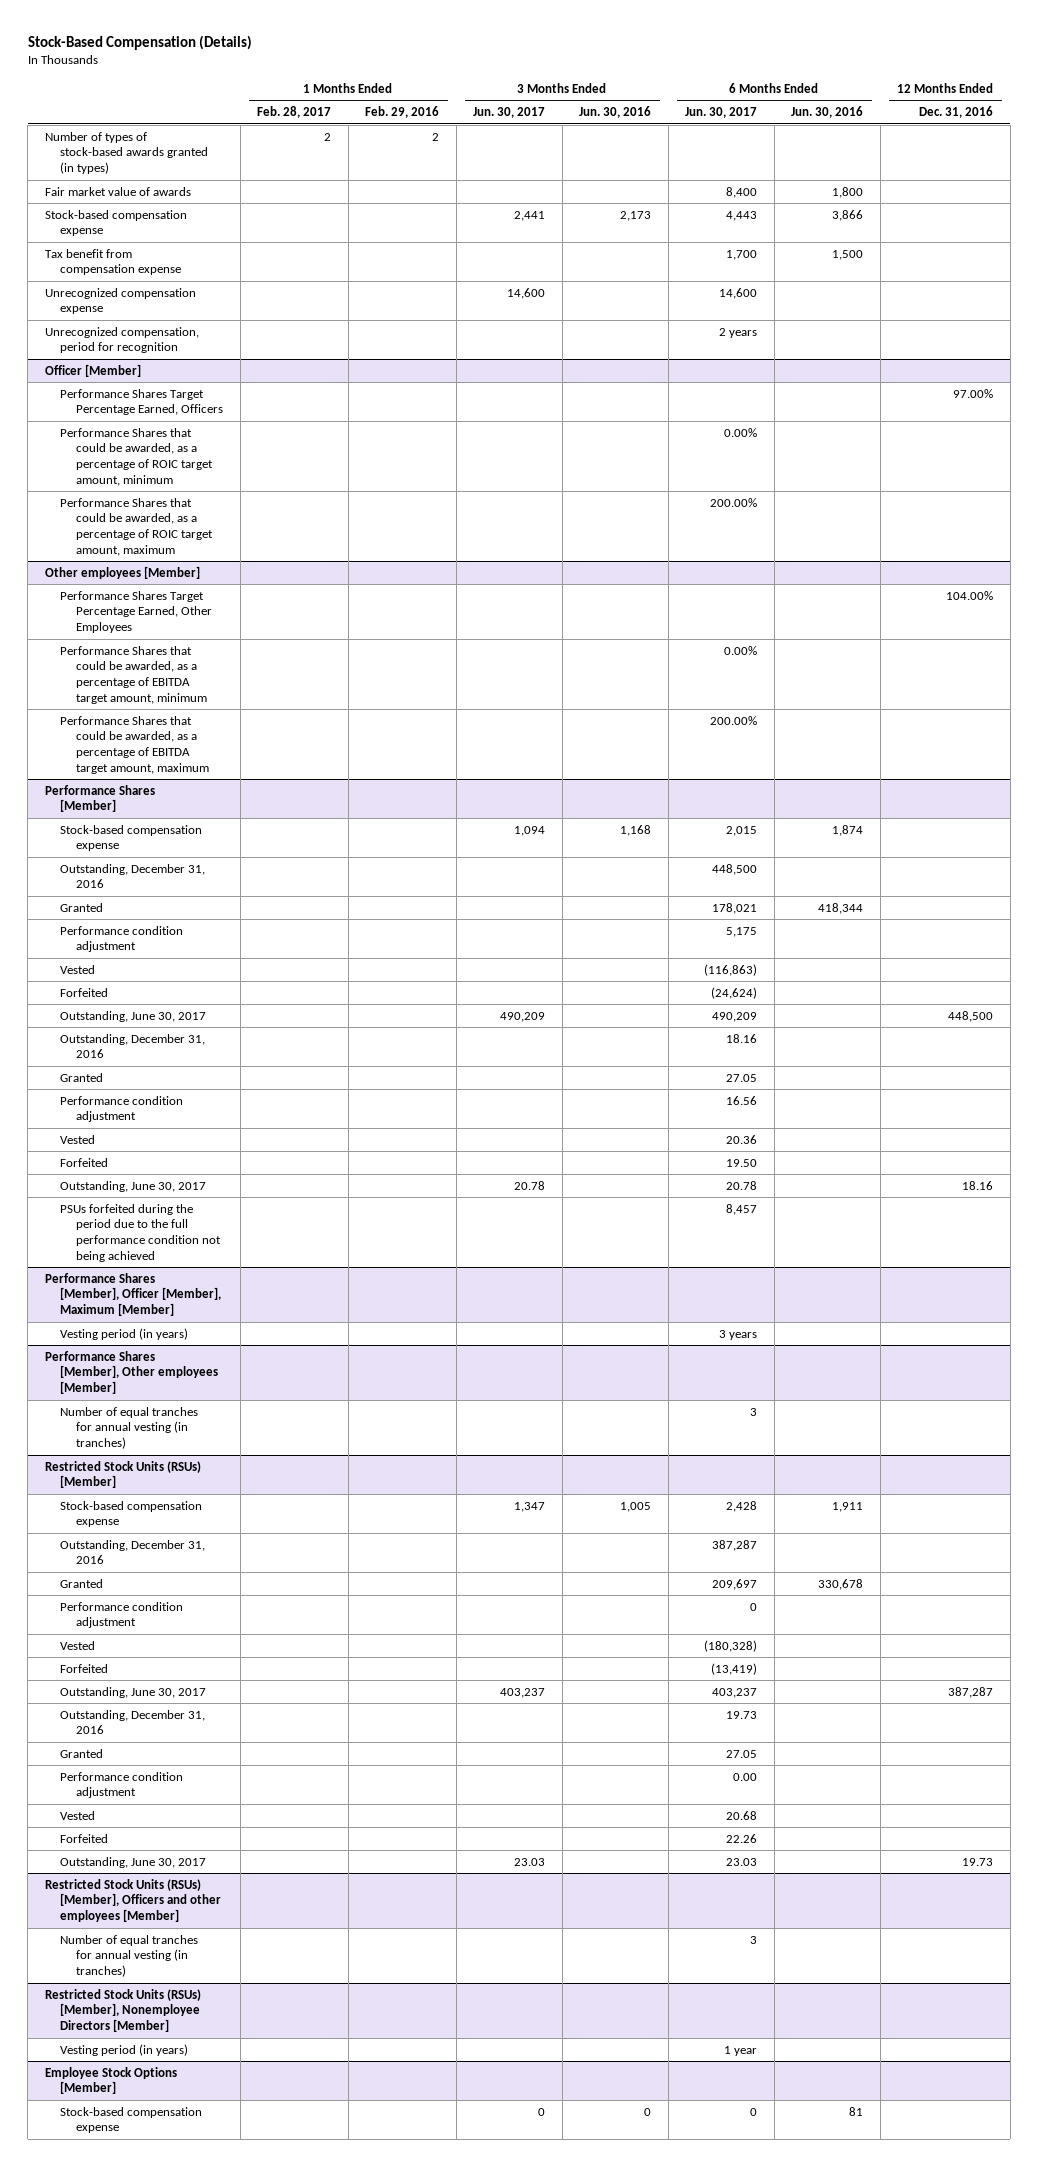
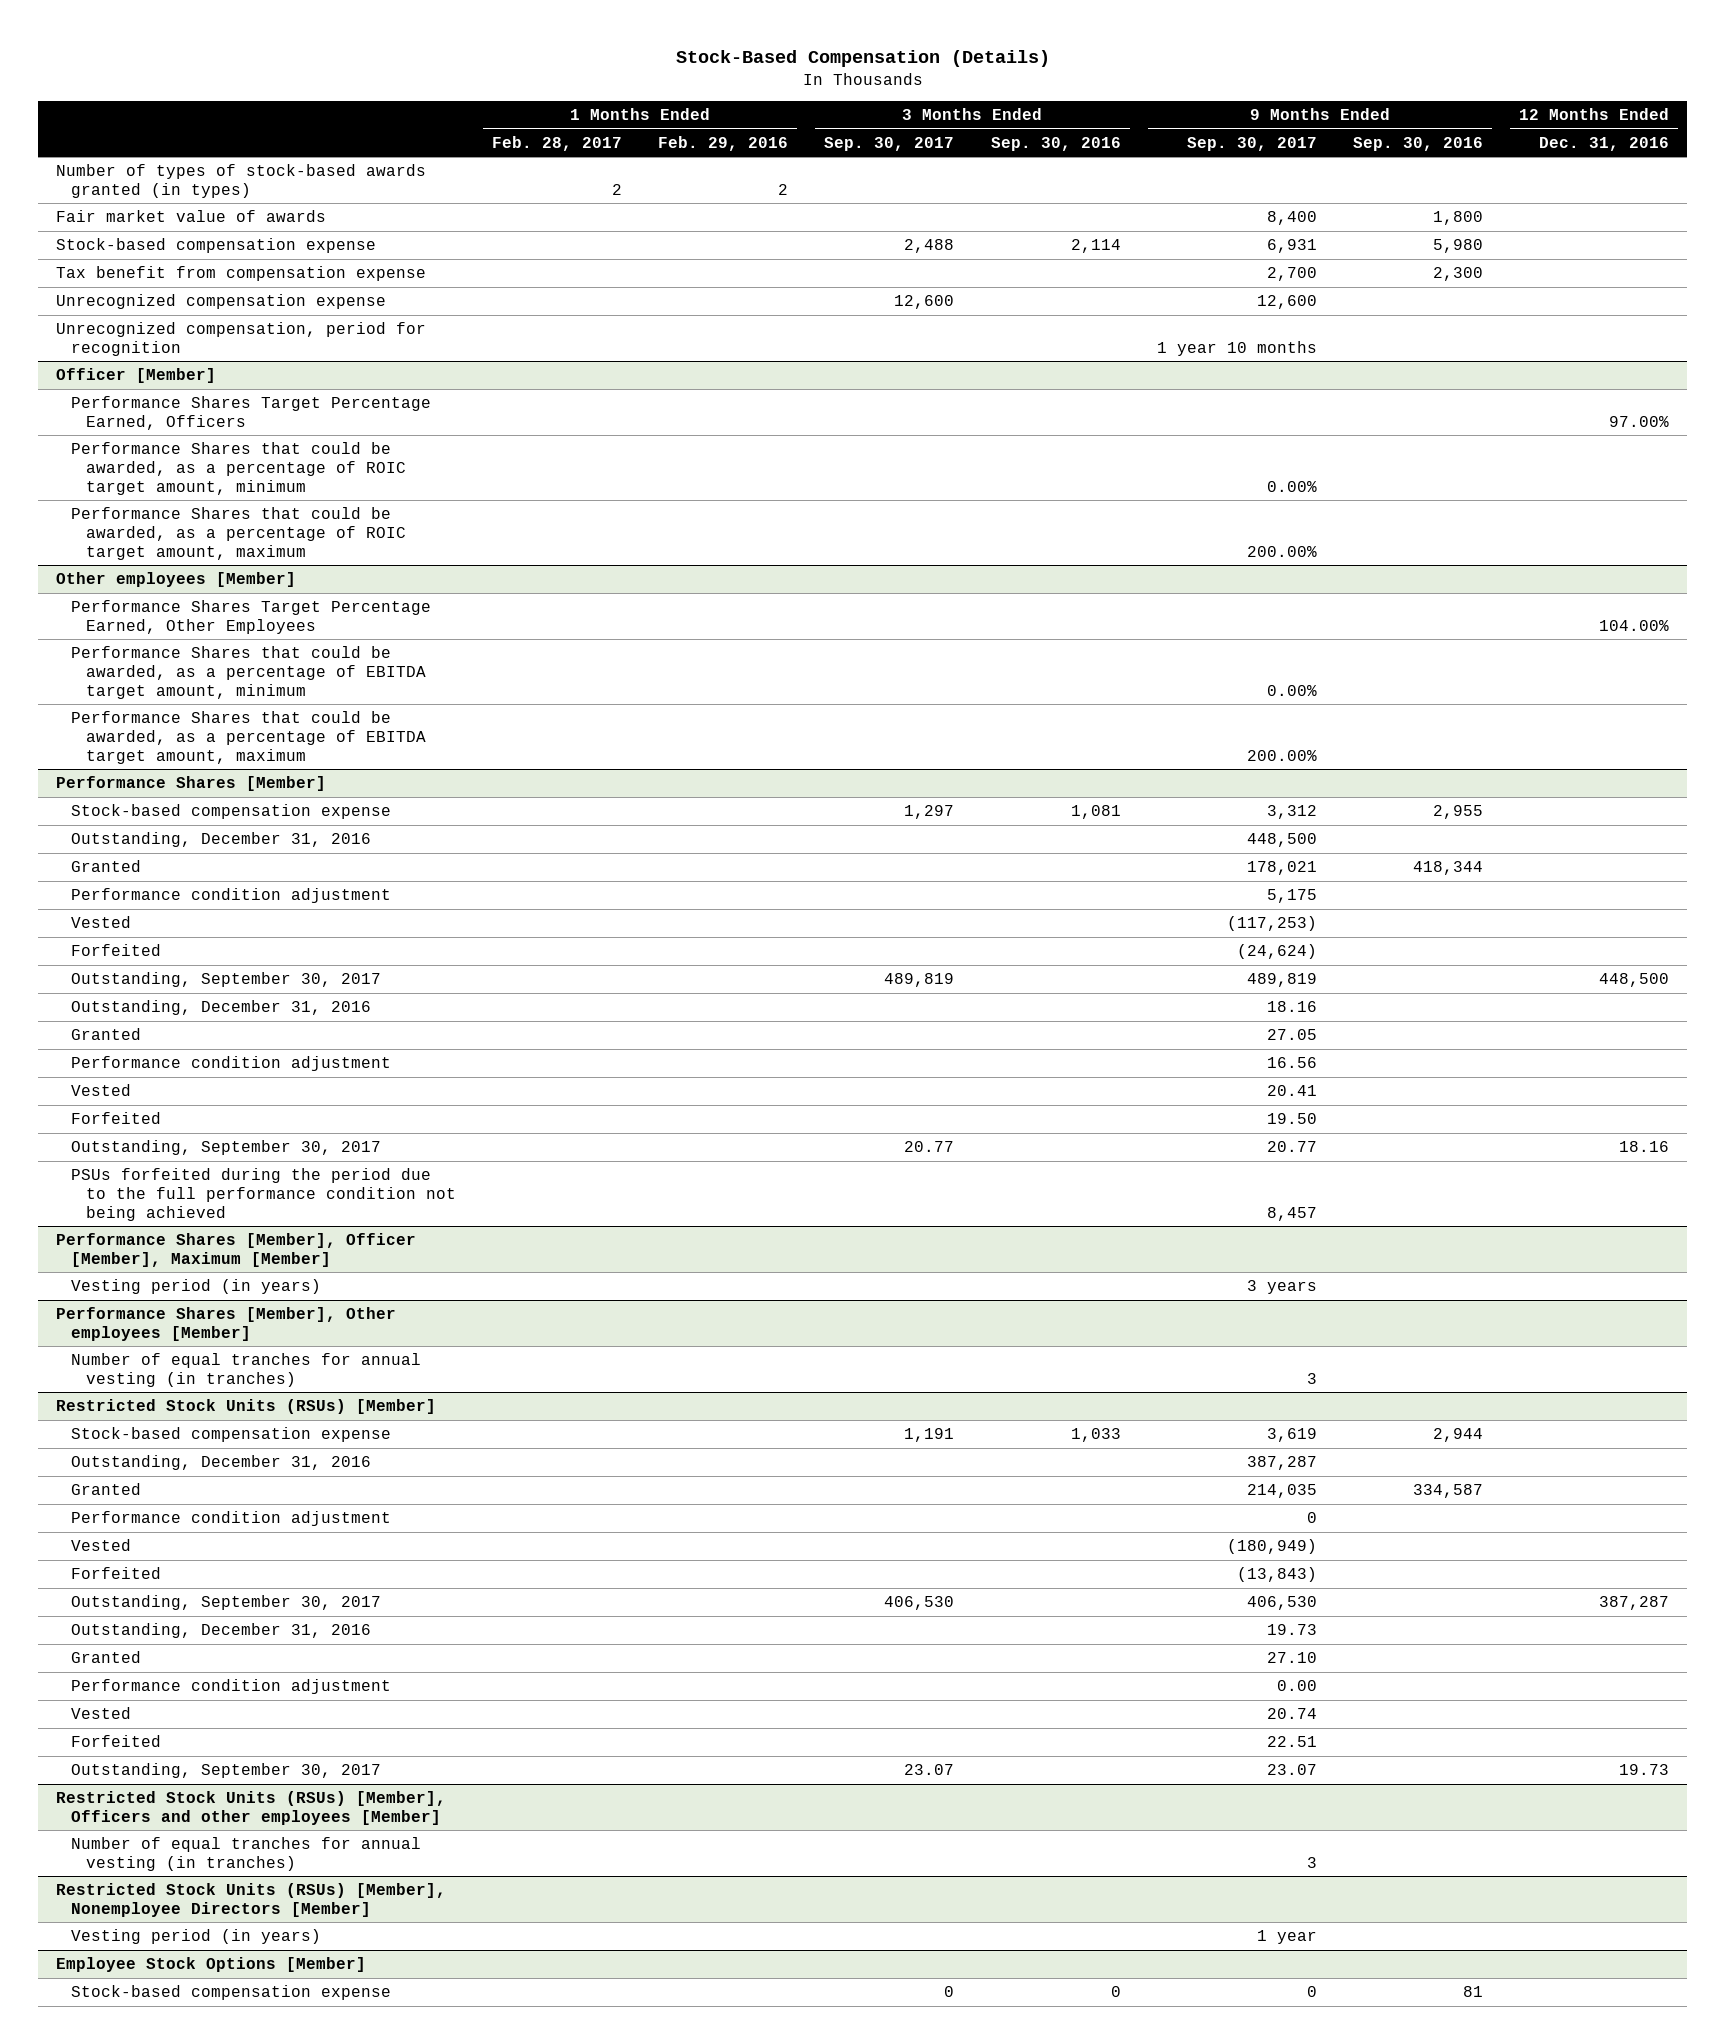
- | 1 Months Ended Feb. 28, 2017 | 1 Months Ended Feb. 29, 2016 | 3 Months Ended Jun. 30, 2017 | 3 Months Ended Jun. 30, 2016 | 6 Months Ended Jun. 30, 2017 | 6 Months Ended Jun. 30, 2016 | 12 Months Ended Dec. 31, 2016
+ | 1 Months Ended Feb. 28, 2017 | 1 Months Ended Feb. 29, 2016 | 3 Months Ended Sep. 30, 2017 | 3 Months Ended Sep. 30, 2016 | 9 Months Ended Sep. 30, 2017 | 9 Months Ended Sep. 30, 2016 | 12 Months Ended Dec. 31, 2016
@ Performance Shares [Member]
- Outstanding, June 30, 2017 | | | 490,209 | | 490,209 | | 448,500
+ Outstanding, September 30, 2017 | | | 489,819 | | 489,819 | | 448,500
- Outstanding, June 30, 2017 | | | 20.78 | | 20.78 | | 18.16
+ Outstanding, September 30, 2017 | | | 20.77 | | 20.77 | | 18.16
@ Restricted Stock Units (RSUs) [Member]
- Outstanding, June 30, 2017 | | | 403,237 | | 403,237 | | 387,287
+ Outstanding, September 30, 2017 | | | 406,530 | | 406,530 | | 387,287
- Outstanding, June 30, 2017 | | | 23.03 | | 23.03 | | 19.73
+ Outstanding, September 30, 2017 | | | 23.07 | | 23.07 | | 19.73

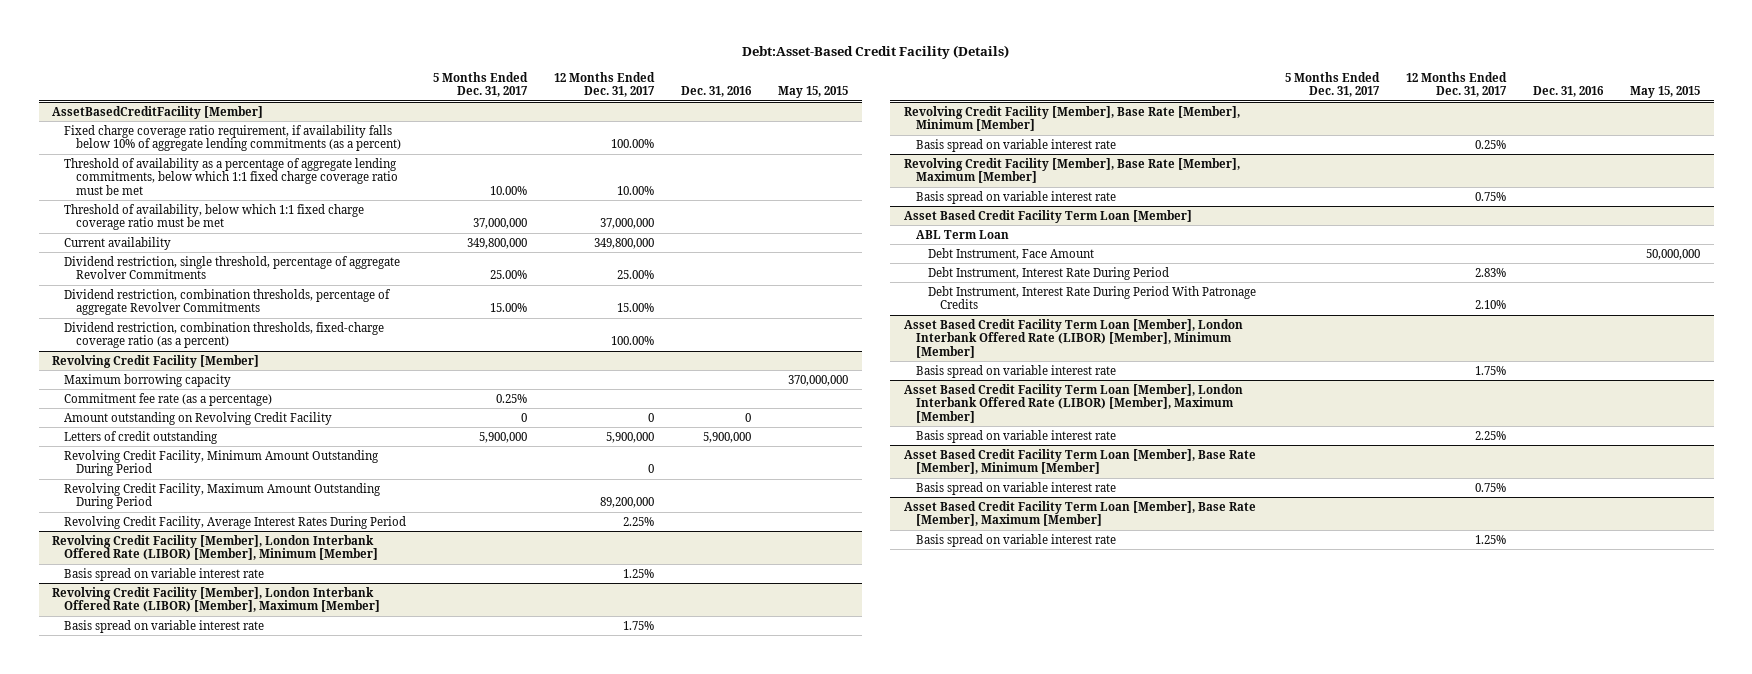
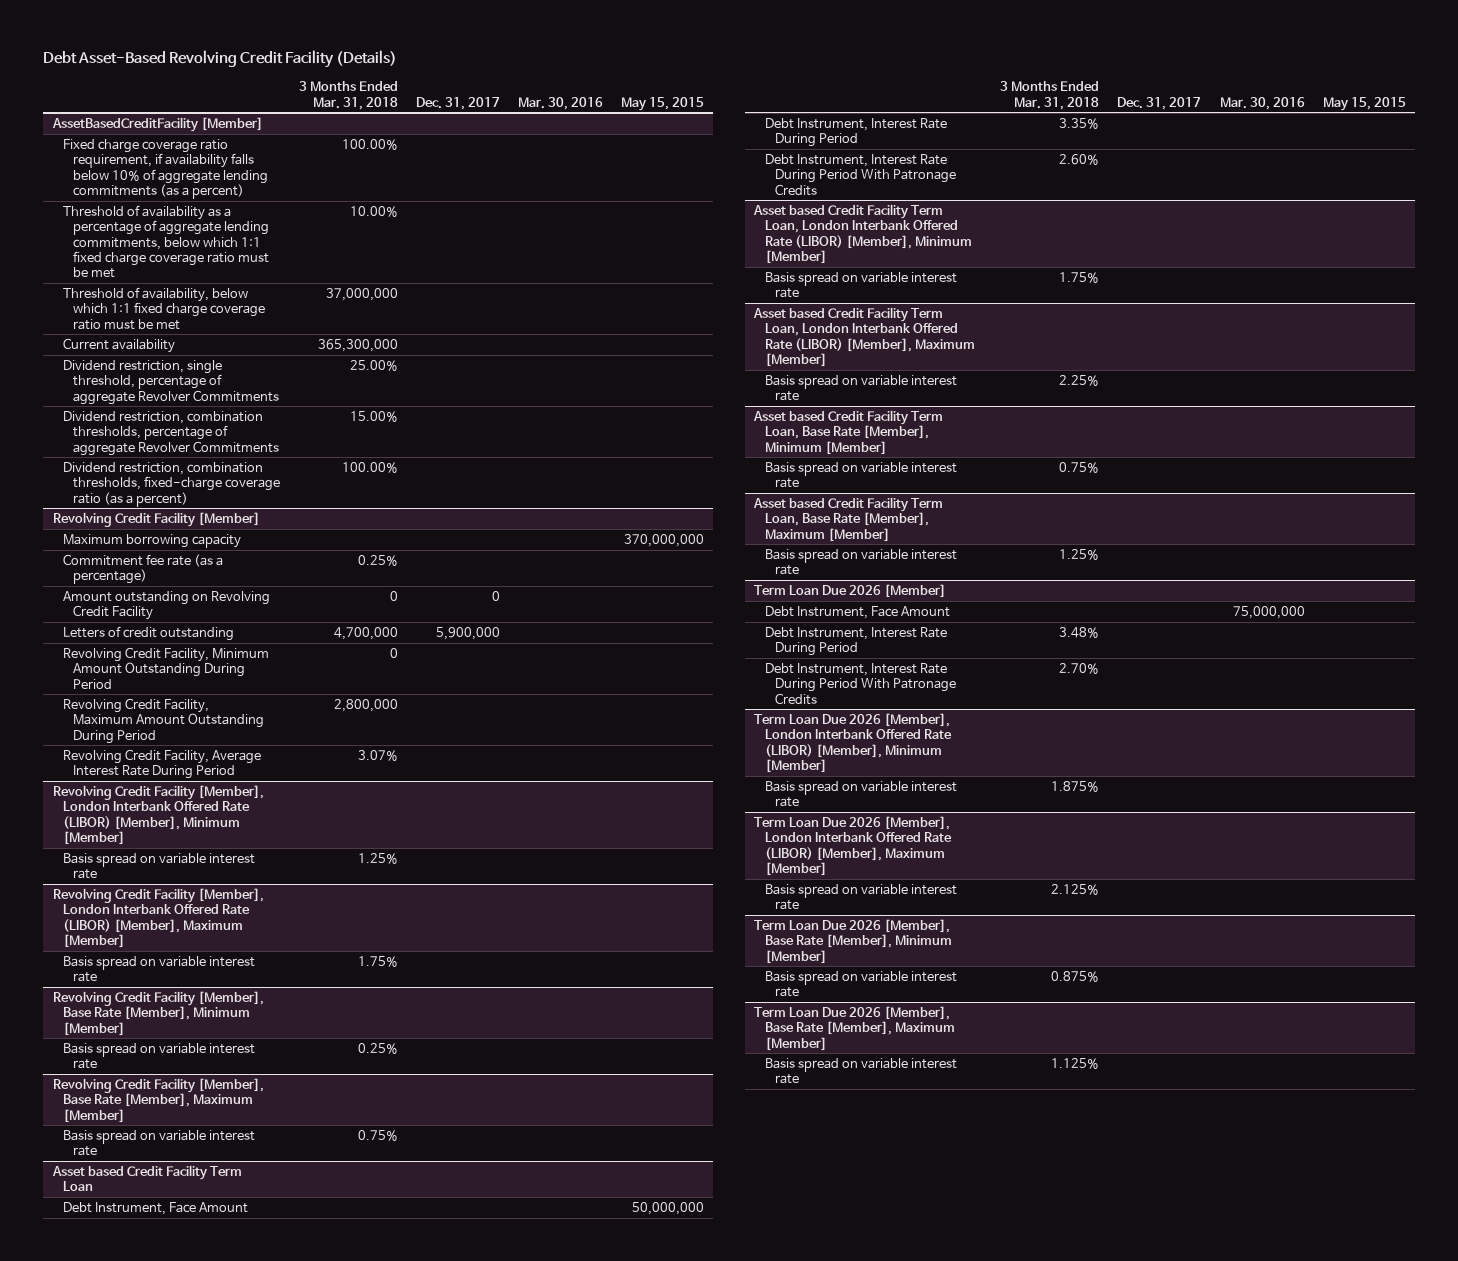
- Debt:Asset-Based Credit Facility (Details)
+ Debt Asset-Based Revolving Credit Facility (Details)
- | 5 Months Ended Dec. 31, 2017 | 12 Months Ended Dec. 31, 2017 | Dec. 31, 2016 | May 15, 2015
+ | 3 Months Ended Mar. 31, 2018 | Dec. 31, 2017 | Mar. 30, 2016 | May 15, 2015
@ Revolving Credit Facility [Member]
- Revolving Credit Facility, Average Interest Rates During Period | | 2.25% | |
+ Revolving Credit Facility, Average Interest Rate During Period | 3.07% | | |
- Asset Based Credit Facility Term Loan [Member]
- ABL Term Loan
+ Asset based Credit Facility Term Loan
- Asset Based Credit Facility Term Loan [Member], London Interbank Offered Rate (LIBOR) [Member], Minimum [Member]
+ Asset based Credit Facility Term Loan, London Interbank Offered Rate (LIBOR) [Member], Minimum [Member]
- Asset Based Credit Facility Term Loan [Member], London Interbank Offered Rate (LIBOR) [Member], Maximum [Member]
+ Asset based Credit Facility Term Loan, London Interbank Offered Rate (LIBOR) [Member], Maximum [Member]
- Asset Based Credit Facility Term Loan [Member], Base Rate [Member], Minimum [Member]
+ Asset based Credit Facility Term Loan, Base Rate [Member], Minimum [Member]
- Asset Based Credit Facility Term Loan [Member], Base Rate [Member], Maximum [Member]
+ Asset based Credit Facility Term Loan, Base Rate [Member], Maximum [Member]
+ Term Loan Due 2026 [Member]
+ Debt Instrument, Face Amount | | | 75,000,000 |
+ Debt Instrument, Interest Rate During Period | 3.48% | | |
+ Debt Instrument, Interest Rate During Period With Patronage Credits | 2.70% | | |
+ Term Loan Due 2026 [Member], London Interbank Offered Rate (LIBOR) [Member], Minimum [Member]
+ Basis spread on variable interest rate | 1.875% | | |
+ Term Loan Due 2026 [Member], London Interbank Offered Rate (LIBOR) [Member], Maximum [Member]
+ Basis spread on variable interest rate | 2.125% | | |
+ Term Loan Due 2026 [Member], Base Rate [Member], Minimum [Member]
+ Basis spread on variable interest rate | 0.875% | | |
+ Term Loan Due 2026 [Member], Base Rate [Member], Maximum [Member]
+ Basis spread on variable interest rate | 1.125% | | |

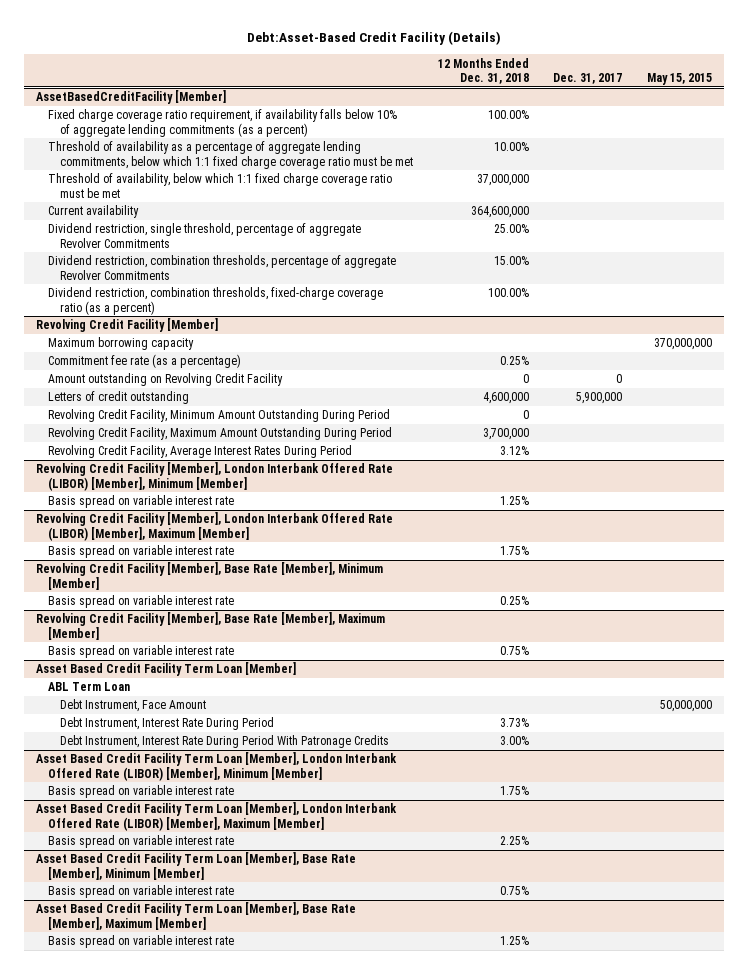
- Debt Asset-Based Revolving Credit Facility (Details)
+ Debt:Asset-Based Credit Facility (Details)
- | 3 Months Ended Mar. 31, 2018 | Dec. 31, 2017 | Mar. 30, 2016 | May 15, 2015
+ | 12 Months Ended Dec. 31, 2018 | Dec. 31, 2017 | May 15, 2015
@ Revolving Credit Facility [Member]
- Revolving Credit Facility, Average Interest Rate During Period | 3.07% | | |
+ Revolving Credit Facility, Average Interest Rates During Period | 3.12% | |
- Asset based Credit Facility Term Loan
+ Asset Based Credit Facility Term Loan [Member]
+ ABL Term Loan
- Asset based Credit Facility Term Loan, London Interbank Offered Rate (LIBOR) [Member], Minimum [Member]
+ Asset Based Credit Facility Term Loan [Member], London Interbank Offered Rate (LIBOR) [Member], Minimum [Member]
- Asset based Credit Facility Term Loan, London Interbank Offered Rate (LIBOR) [Member], Maximum [Member]
+ Asset Based Credit Facility Term Loan [Member], London Interbank Offered Rate (LIBOR) [Member], Maximum [Member]
- Asset based Credit Facility Term Loan, Base Rate [Member], Minimum [Member]
+ Asset Based Credit Facility Term Loan [Member], Base Rate [Member], Minimum [Member]
- Asset based Credit Facility Term Loan, Base Rate [Member], Maximum [Member]
+ Asset Based Credit Facility Term Loan [Member], Base Rate [Member], Maximum [Member]
- Term Loan Due 2026 [Member]
- Debt Instrument, Face Amount | | | 75,000,000 |
- Debt Instrument, Interest Rate During Period | 3.48% | | |
- Debt Instrument, Interest Rate During Period With Patronage Credits | 2.70% | | |
- Term Loan Due 2026 [Member], London Interbank Offered Rate (LIBOR) [Member], Minimum [Member]
- Basis spread on variable interest rate | 1.875% | | |
- Term Loan Due 2026 [Member], London Interbank Offered Rate (LIBOR) [Member], Maximum [Member]
- Basis spread on variable interest rate | 2.125% | | |
- Term Loan Due 2026 [Member], Base Rate [Member], Minimum [Member]
- Basis spread on variable interest rate | 0.875% | | |
- Term Loan Due 2026 [Member], Base Rate [Member], Maximum [Member]
- Basis spread on variable interest rate | 1.125% | | |

